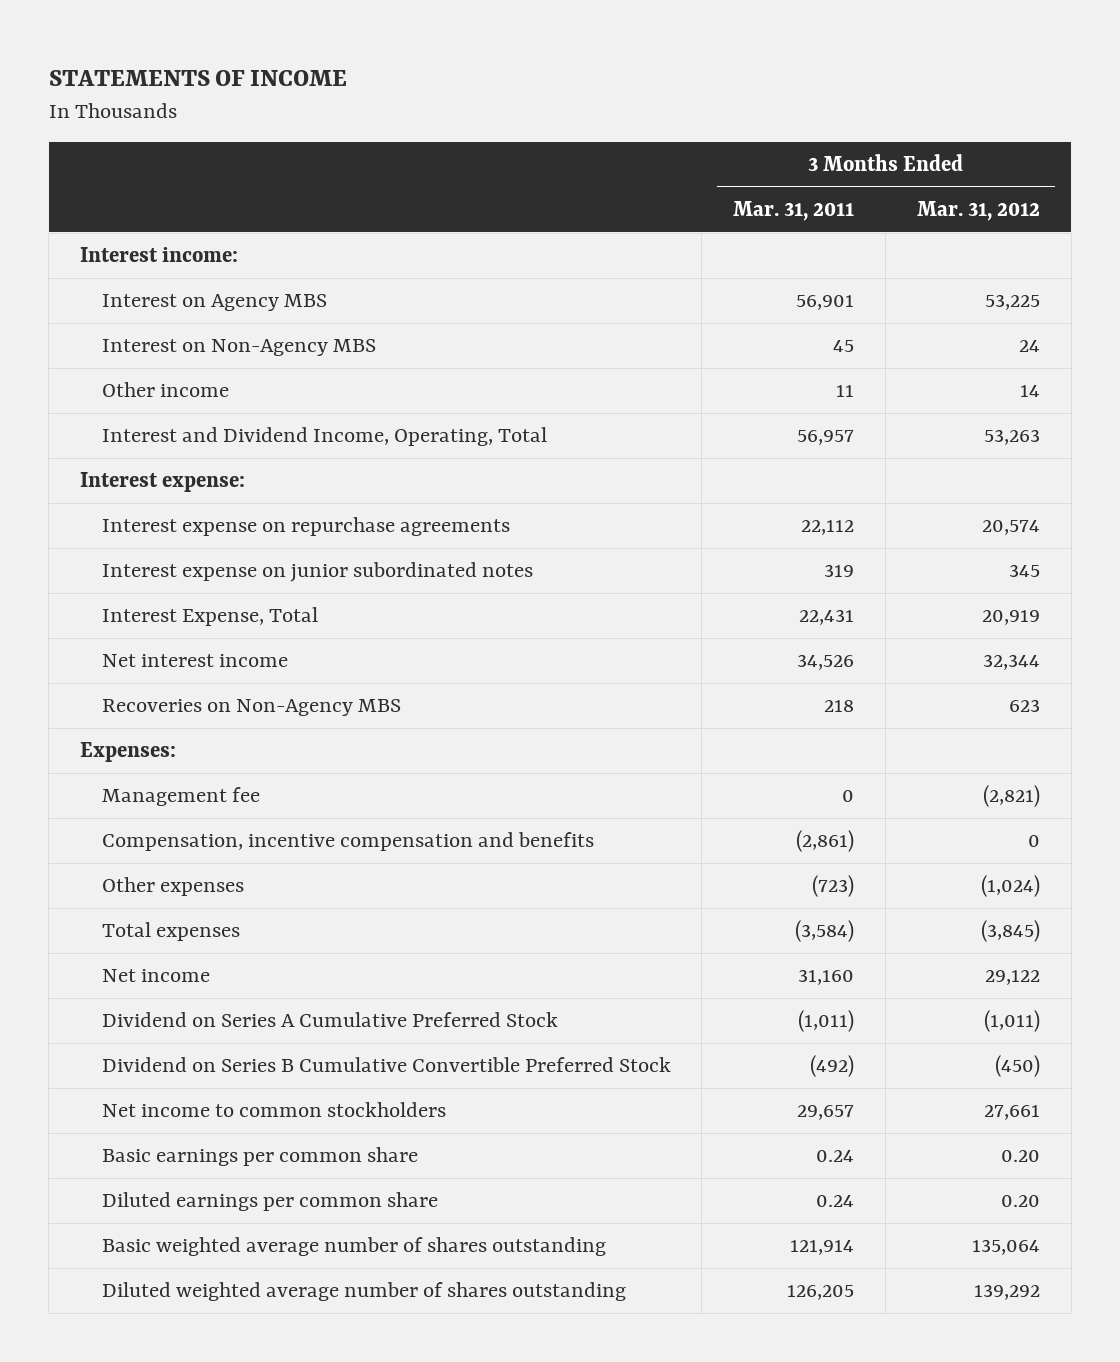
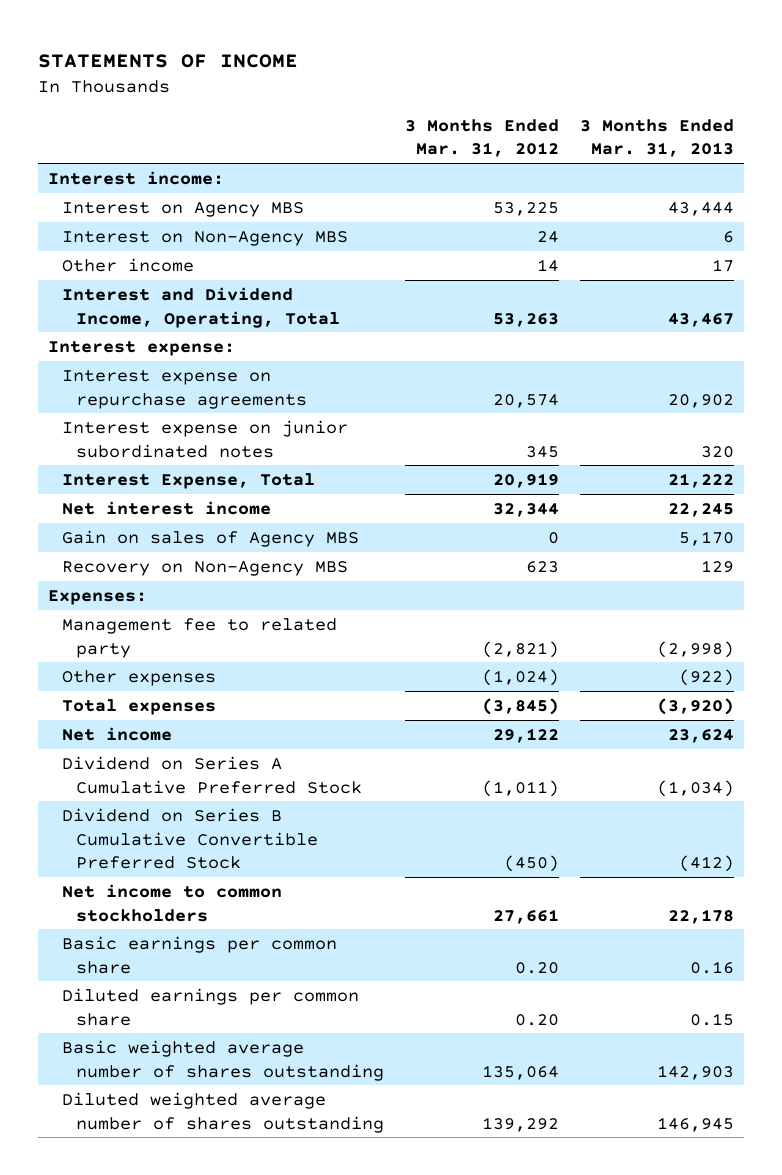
- | 3 Months Ended Mar. 31, 2011 | 3 Months Ended Mar. 31, 2012
+ | 3 Months Ended Mar. 31, 2012 | 3 Months Ended Mar. 31, 2013
- Recoveries on Non-Agency MBS | 218 | 623
+ Gain on sales of Agency MBS | 0 | 5,170
+ Recovery on Non-Agency MBS | 623 | 129
- Management fee | 0 | (2,821)
- Compensation, incentive compensation and benefits | (2,861) | 0
+ Management fee to related party | (2,821) | (2,998)

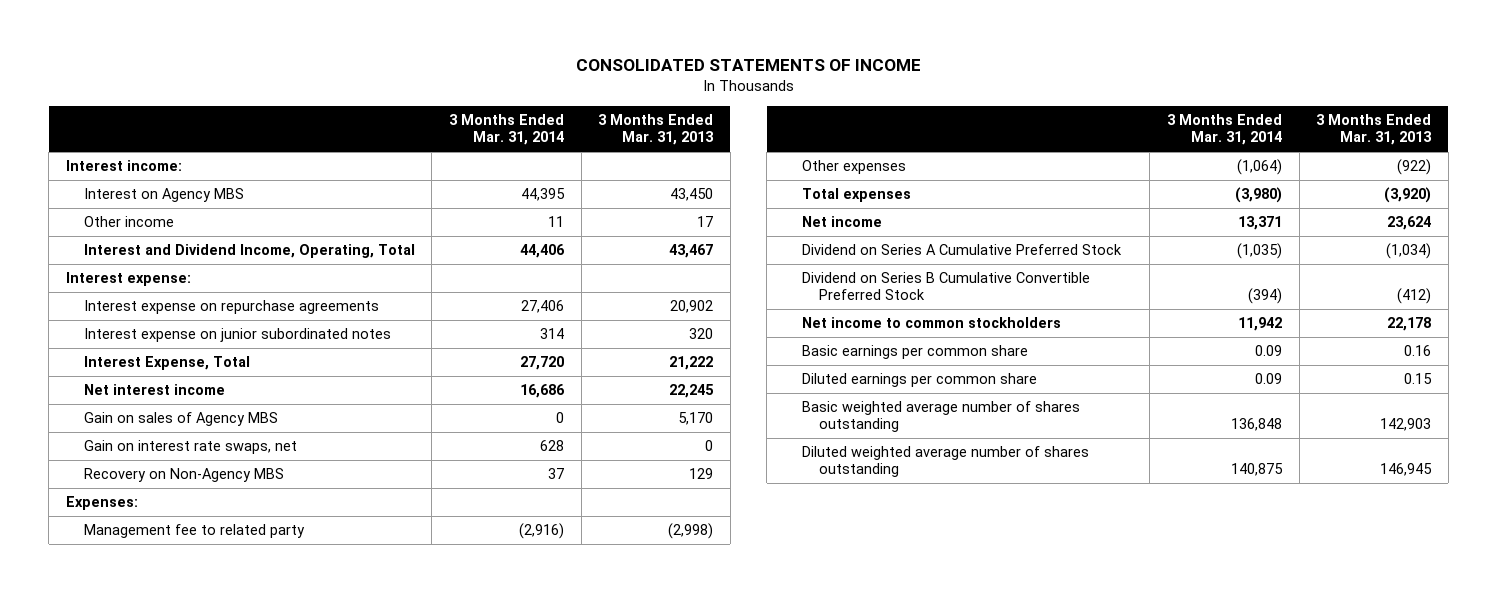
- STATEMENTS OF INCOME
+ CONSOLIDATED STATEMENTS OF INCOME
- | 3 Months Ended Mar. 31, 2012 | 3 Months Ended Mar. 31, 2013
+ | 3 Months Ended Mar. 31, 2014 | 3 Months Ended Mar. 31, 2013
- Interest on Agency MBS | 53,225 | 43,444
- Interest on Non-Agency MBS | 24 | 6
+ Interest on Agency MBS | 44,395 | 43,450
+ Gain on interest rate swaps, net | 628 | 0

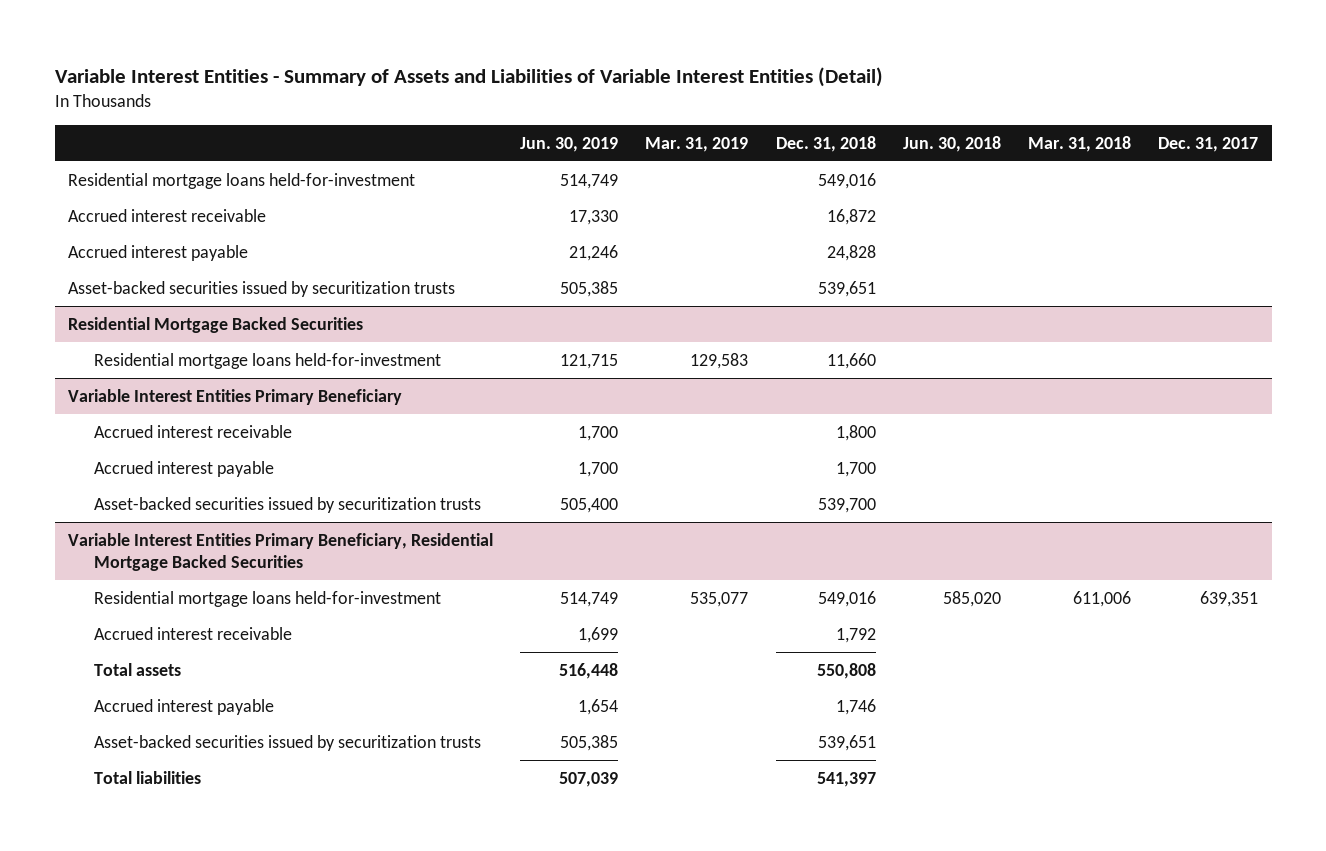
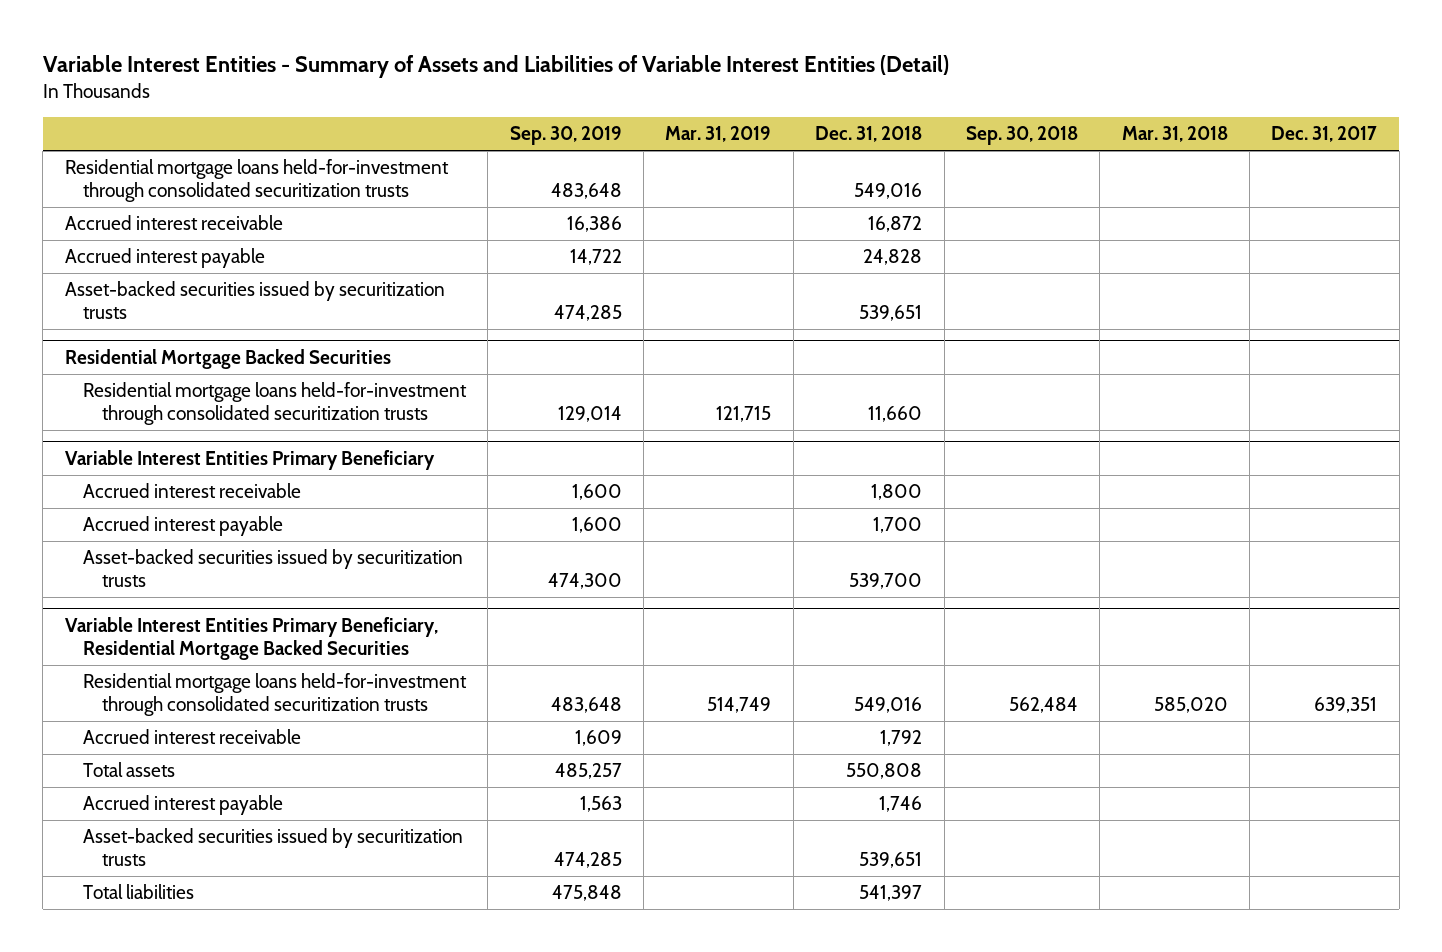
- | Jun. 30, 2019 | Mar. 31, 2019 | Dec. 31, 2018 | Jun. 30, 2018 | Mar. 31, 2018 | Dec. 31, 2017
+ | Sep. 30, 2019 | Mar. 31, 2019 | Dec. 31, 2018 | Sep. 30, 2018 | Mar. 31, 2018 | Dec. 31, 2017
- Residential mortgage loans held-for-investment | 514,749 | | 549,016 | | |
+ Residential mortgage loans held-for-investment through consolidated securitization trusts | 483,648 | | 549,016 | | |
@ Residential Mortgage Backed Securities
- Residential mortgage loans held-for-investment | 121,715 | 129,583 | 11,660 | | |
+ Residential mortgage loans held-for-investment through consolidated securitization trusts | 129,014 | 121,715 | 11,660 | | |
@ Variable Interest Entities Primary Beneficiary, Residential Mortgage Backed Securities
- Residential mortgage loans held-for-investment | 514,749 | 535,077 | 549,016 | 585,020 | 611,006 | 639,351
+ Residential mortgage loans held-for-investment through consolidated securitization trusts | 483,648 | 514,749 | 549,016 | 562,484 | 585,020 | 639,351

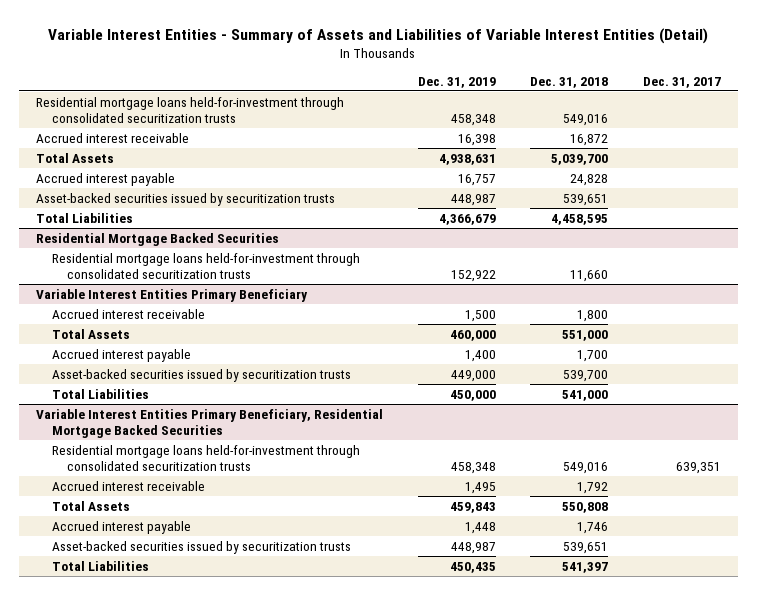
- | Sep. 30, 2019 | Mar. 31, 2019 | Dec. 31, 2018 | Sep. 30, 2018 | Mar. 31, 2018 | Dec. 31, 2017
+ | Dec. 31, 2019 | Dec. 31, 2018 | Dec. 31, 2017
+ Total Assets | 4,938,631 | 5,039,700 |
+ Total Liabilities | 4,366,679 | 4,458,595 |
@ Variable Interest Entities Primary Beneficiary
+ Total Assets | 460,000 | 551,000 |
+ Total Liabilities | 450,000 | 541,000 |
@ Variable Interest Entities Primary Beneficiary, Residential Mortgage Backed Securities
- Total assets | 485,257 | | 550,808 | | |
+ Total Assets | 459,843 | 550,808 |
- Total liabilities | 475,848 | | 541,397 | | |
+ Total Liabilities | 450,435 | 541,397 |

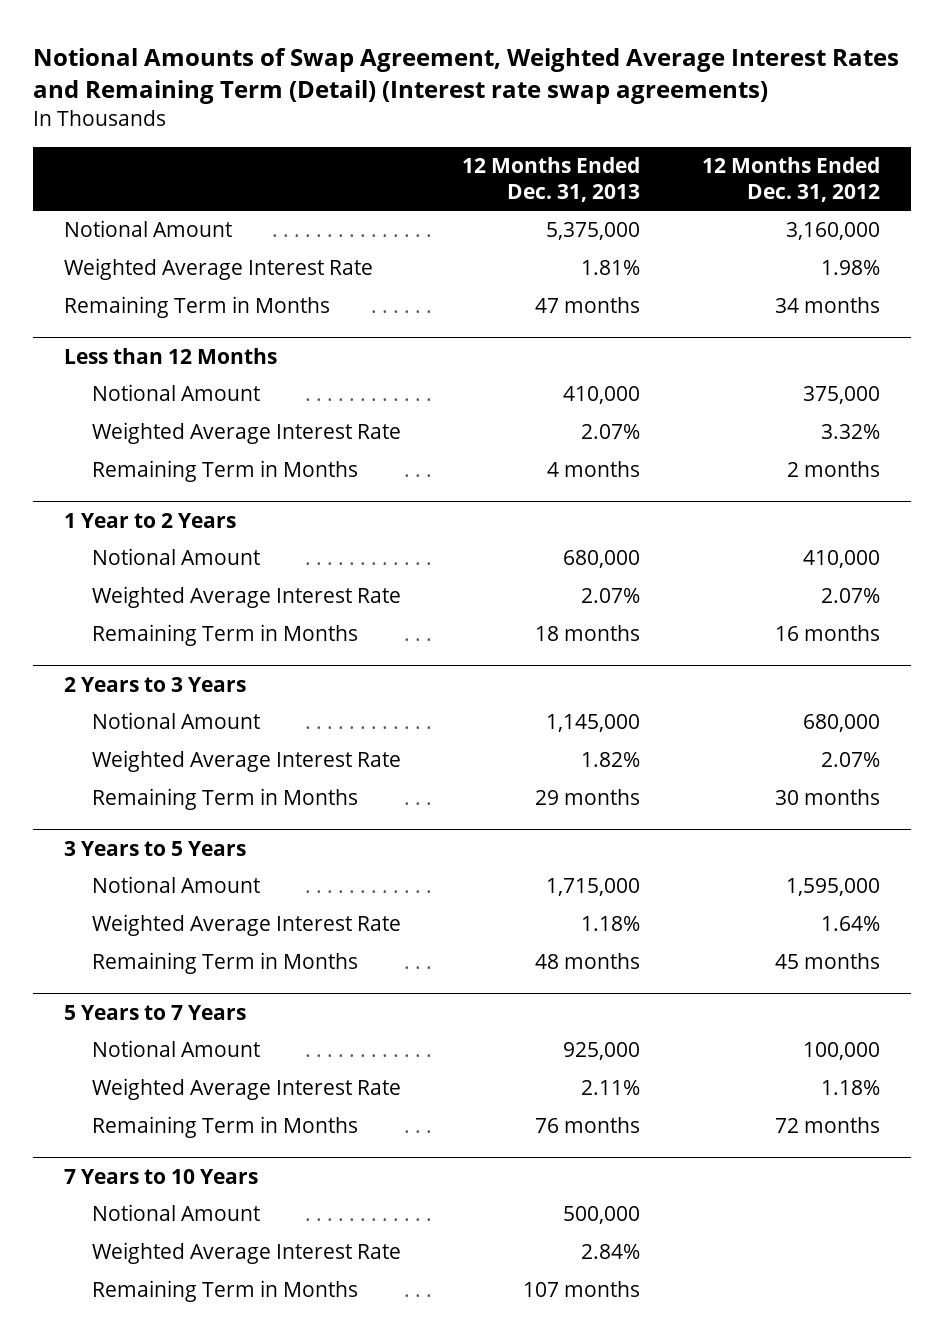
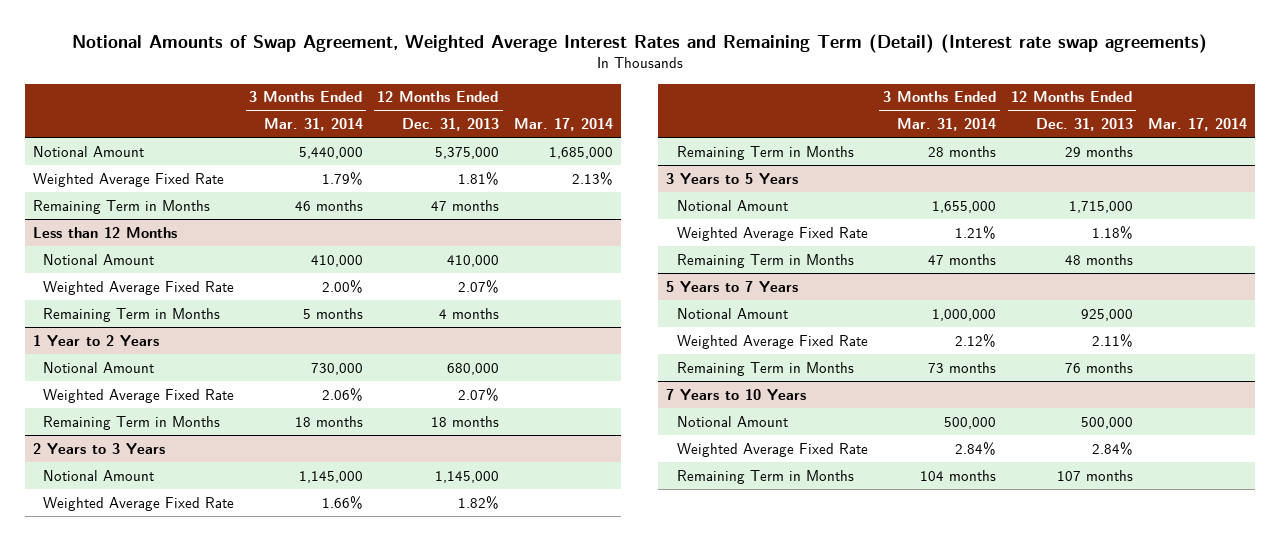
- | 12 Months Ended Dec. 31, 2013 | 12 Months Ended Dec. 31, 2012
+ | 3 Months Ended Mar. 31, 2014 | 12 Months Ended Dec. 31, 2013 | Mar. 17, 2014
- Weighted Average Interest Rate | 1.81% | 1.98%
+ Weighted Average Fixed Rate | 1.79% | 1.81% | 2.13%
@ Less than 12 Months
- Weighted Average Interest Rate | 2.07% | 3.32%
+ Weighted Average Fixed Rate | 2.00% | 2.07% |
@ 1 Year to 2 Years
- Weighted Average Interest Rate | 2.07% | 2.07%
+ Weighted Average Fixed Rate | 2.06% | 2.07% |
@ 2 Years to 3 Years
- Weighted Average Interest Rate | 1.82% | 2.07%
+ Weighted Average Fixed Rate | 1.66% | 1.82% |
@ 3 Years to 5 Years
- Weighted Average Interest Rate | 1.18% | 1.64%
+ Weighted Average Fixed Rate | 1.21% | 1.18% |
@ 5 Years to 7 Years
- Weighted Average Interest Rate | 2.11% | 1.18%
+ Weighted Average Fixed Rate | 2.12% | 2.11% |
@ 7 Years to 10 Years
- Weighted Average Interest Rate | 2.84% |
+ Weighted Average Fixed Rate | 2.84% | 2.84% |

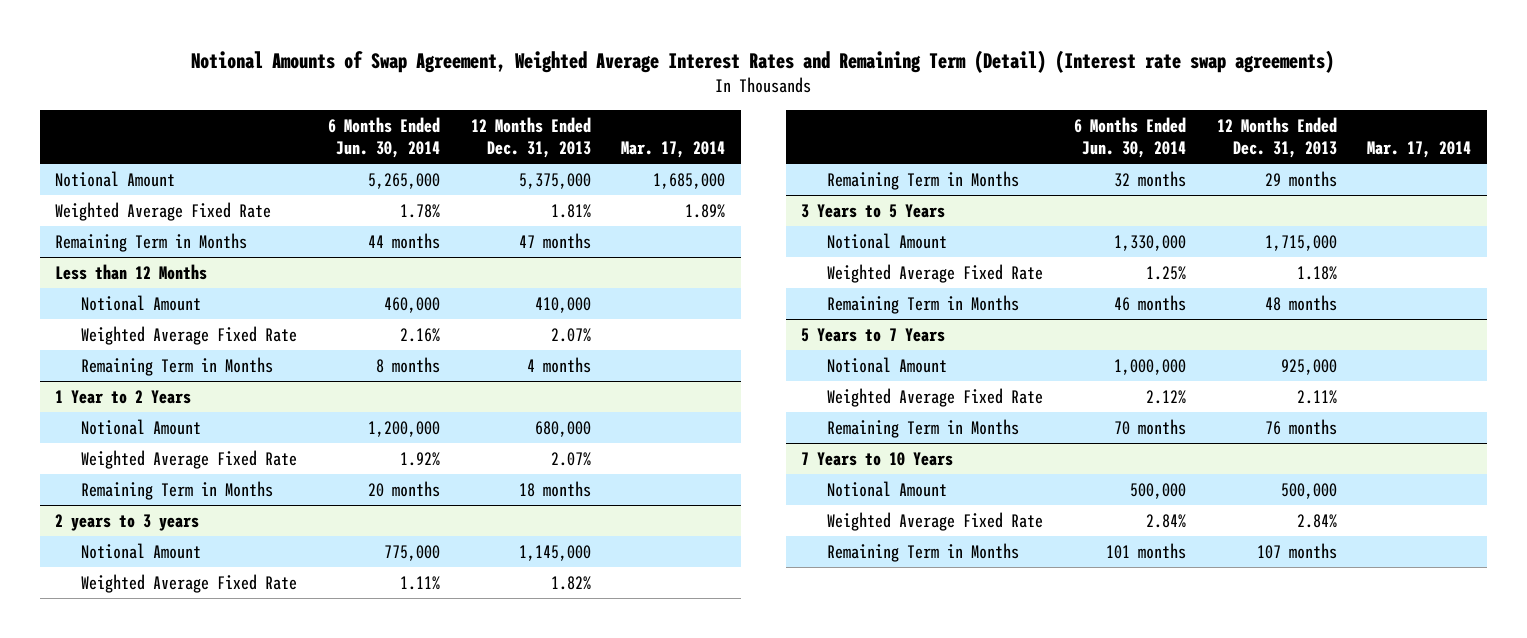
- | 3 Months Ended Mar. 31, 2014 | 12 Months Ended Dec. 31, 2013 | Mar. 17, 2014
+ | 6 Months Ended Jun. 30, 2014 | 12 Months Ended Dec. 31, 2013 | Mar. 17, 2014
- Weighted Average Fixed Rate | 1.79% | 1.81% | 2.13%
+ Weighted Average Fixed Rate | 1.78% | 1.81% | 1.89%
- 2 Years to 3 Years
+ 2 years to 3 years

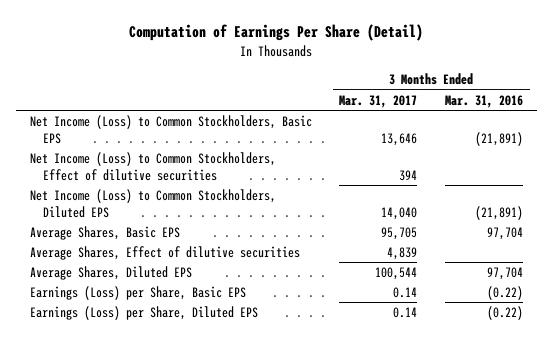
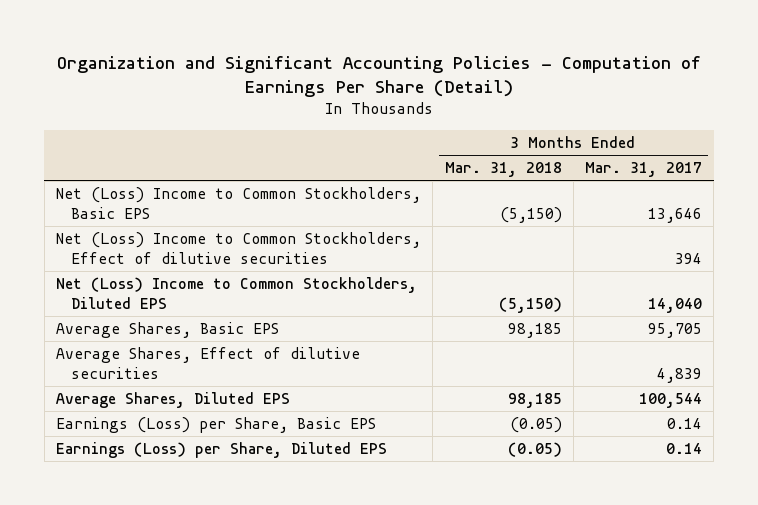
- Computation of Earnings Per Share (Detail)
+ Organization and Significant Accounting Policies - Computation of Earnings Per Share (Detail)
- | 3 Months Ended Mar. 31, 2017 | 3 Months Ended Mar. 31, 2016
+ | 3 Months Ended Mar. 31, 2018 | 3 Months Ended Mar. 31, 2017
- Net Income (Loss) to Common Stockholders, Basic EPS | 13,646 | (21,891)
- Net Income (Loss) to Common Stockholders, Effect of dilutive securities | 394 |
- Net Income (Loss) to Common Stockholders, Diluted EPS | 14,040 | (21,891)
+ Net (Loss) Income to Common Stockholders, Basic EPS | (5,150) | 13,646
+ Net (Loss) Income to Common Stockholders, Effect of dilutive securities | | 394
+ Net (Loss) Income to Common Stockholders, Diluted EPS | (5,150) | 14,040

